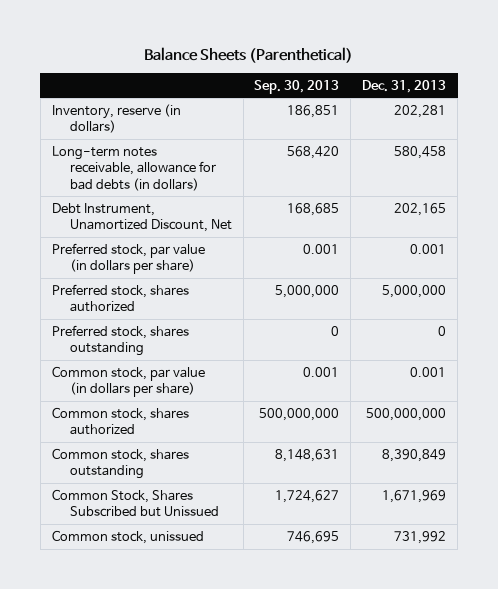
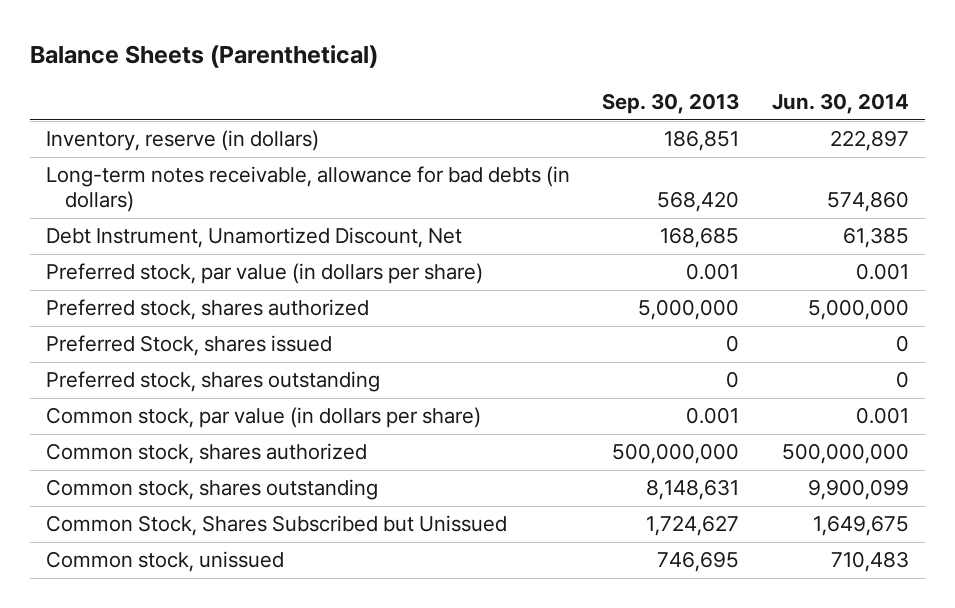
- | Sep. 30, 2013 | Dec. 31, 2013
+ | Sep. 30, 2013 | Jun. 30, 2014
+ Preferred Stock, shares issued | 0 | 0

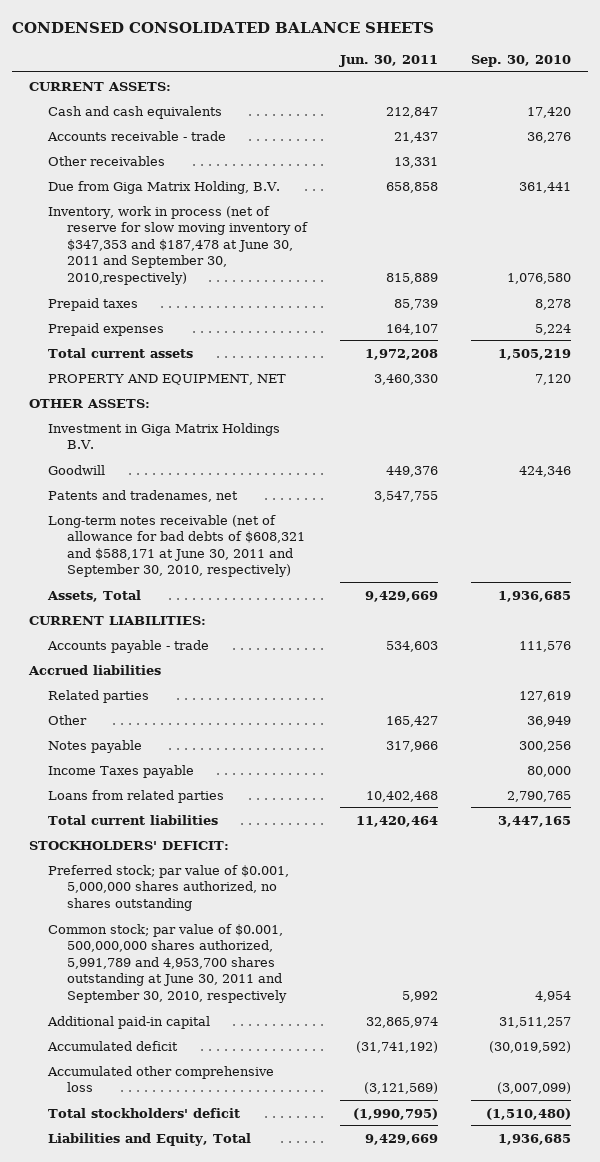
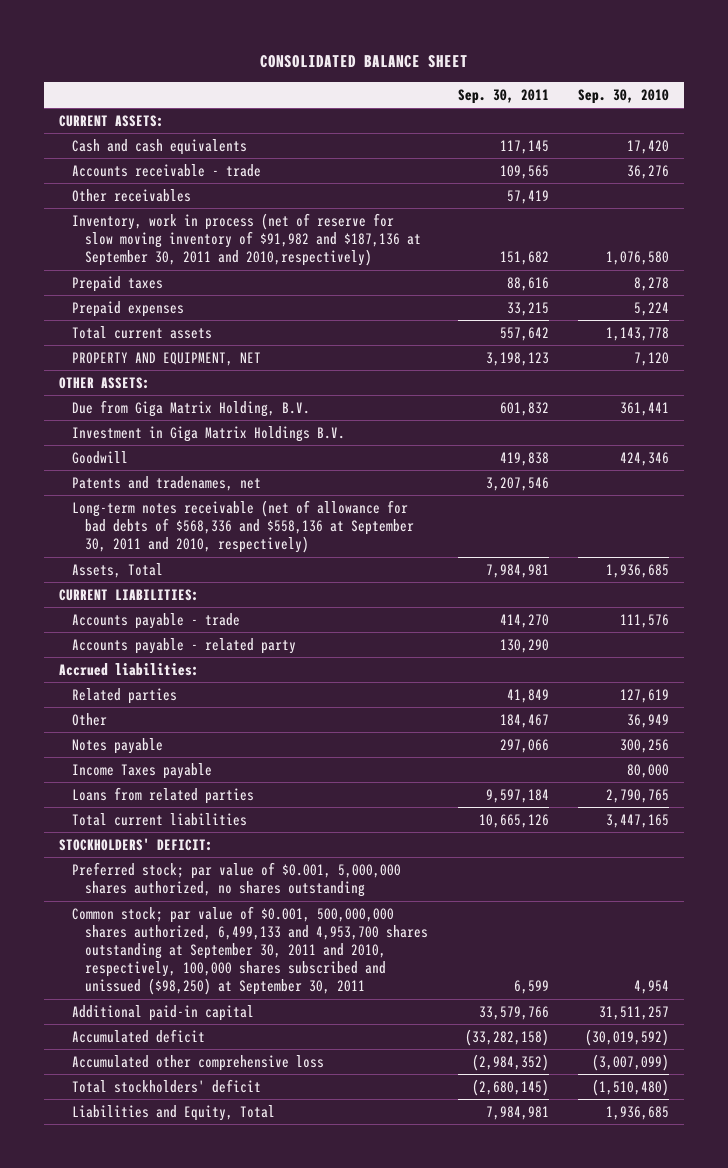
- CONDENSED CONSOLIDATED BALANCE SHEETS
+ CONSOLIDATED BALANCE SHEET
- | Jun. 30, 2011 | Sep. 30, 2010
+ | Sep. 30, 2011 | Sep. 30, 2010
- Inventory, work in process (net of reserve for slow moving inventory of $347,353 and $187,478 at June 30, 2011 and September 30, 2010,respectively) | 815,889 | 1,076,580
+ Inventory, work in process (net of reserve for slow moving inventory of $91,982 and $187,136 at September 30, 2011 and 2010,respectively) | 151,682 | 1,076,580
- Total current assets | 1,972,208 | 1,505,219
+ Total current assets | 557,642 | 1,143,778
moved down: Due from Giga Matrix Holding, B.V. | 601,832 | 361,441
- Long-term notes receivable (net of allowance for bad debts of $608,321 and $588,171 at June 30, 2011 and September 30, 2010, respectively)
+ Long-term notes receivable (net of allowance for bad debts of $568,336 and $558,136 at September 30, 2011 and 2010, respectively)
- Accrued liabilities
+ Accounts payable - related party | 130,290 |
+ Accrued liabilities:
- Common stock; par value of $0.001, 500,000,000 shares authorized, 5,991,789 and 4,953,700 shares outstanding at June 30, 2011 and September 30, 2010, respectively | 5,992 | 4,954
+ Common stock; par value of $0.001, 500,000,000 shares authorized, 6,499,133 and 4,953,700 shares outstanding at September 30, 2011 and 2010, respectively, 100,000 shares subscribed and unissued ($98,250) at September 30, 2011 | 6,599 | 4,954

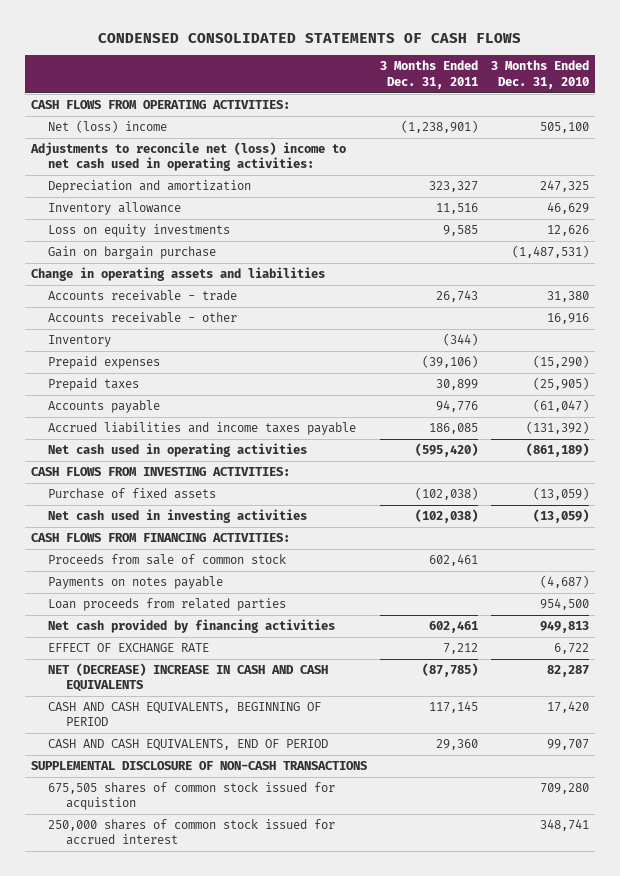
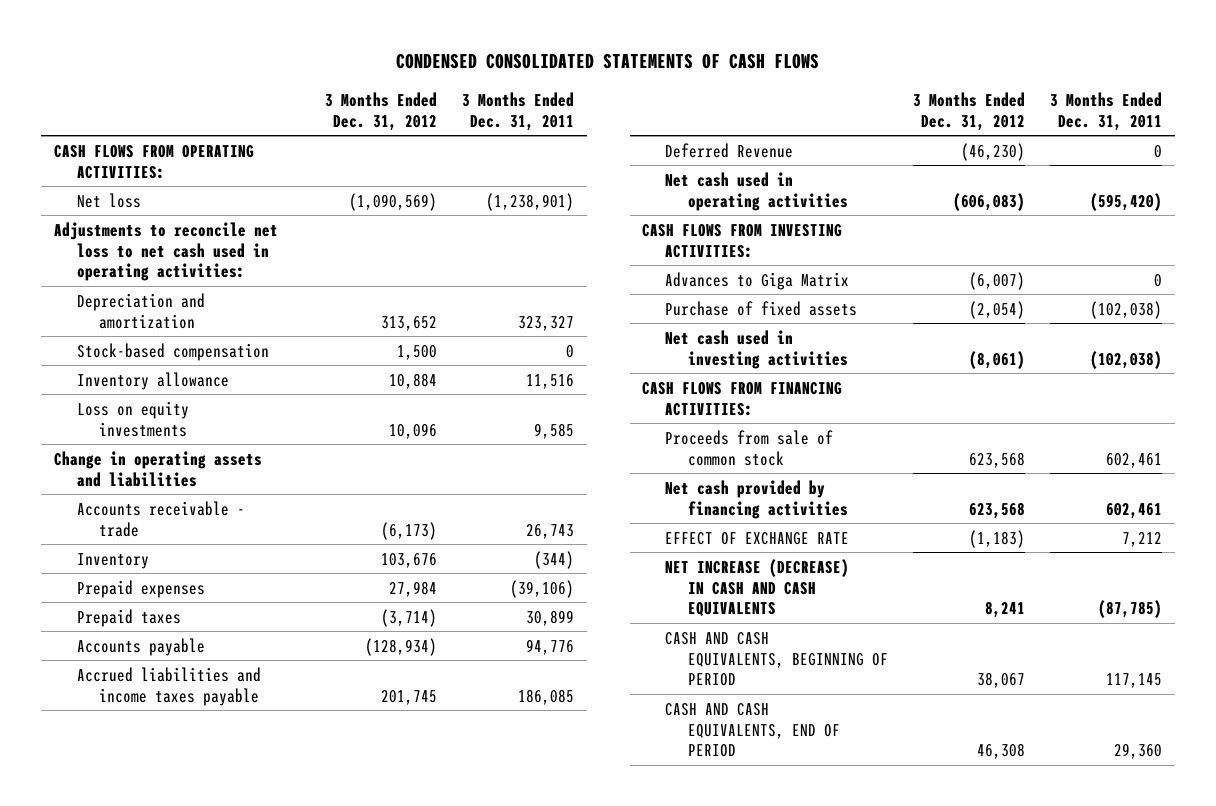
- | 3 Months Ended Dec. 31, 2011 | 3 Months Ended Dec. 31, 2010
+ | 3 Months Ended Dec. 31, 2012 | 3 Months Ended Dec. 31, 2011
- Net (loss) income | (1,238,901) | 505,100
- Adjustments to reconcile net (loss) income to net cash used in operating activities:
+ Net loss | (1,090,569) | (1,238,901)
+ Adjustments to reconcile net loss to net cash used in operating activities:
+ Stock-based compensation | 1,500 | 0
- Gain on bargain purchase | | (1,487,531)
- Accounts receivable - other | | 16,916
+ Deferred Revenue | (46,230) | 0
+ Advances to Giga Matrix | (6,007) | 0
- Payments on notes payable | | (4,687)
- Loan proceeds from related parties | | 954,500
- NET (DECREASE) INCREASE IN CASH AND CASH EQUIVALENTS | (87,785) | 82,287
+ NET INCREASE (DECREASE) IN CASH AND CASH EQUIVALENTS | 8,241 | (87,785)
- SUPPLEMENTAL DISCLOSURE OF NON-CASH TRANSACTIONS
- 675,505 shares of common stock issued for acquistion | | 709,280
- 250,000 shares of common stock issued for accrued interest | | 348,741

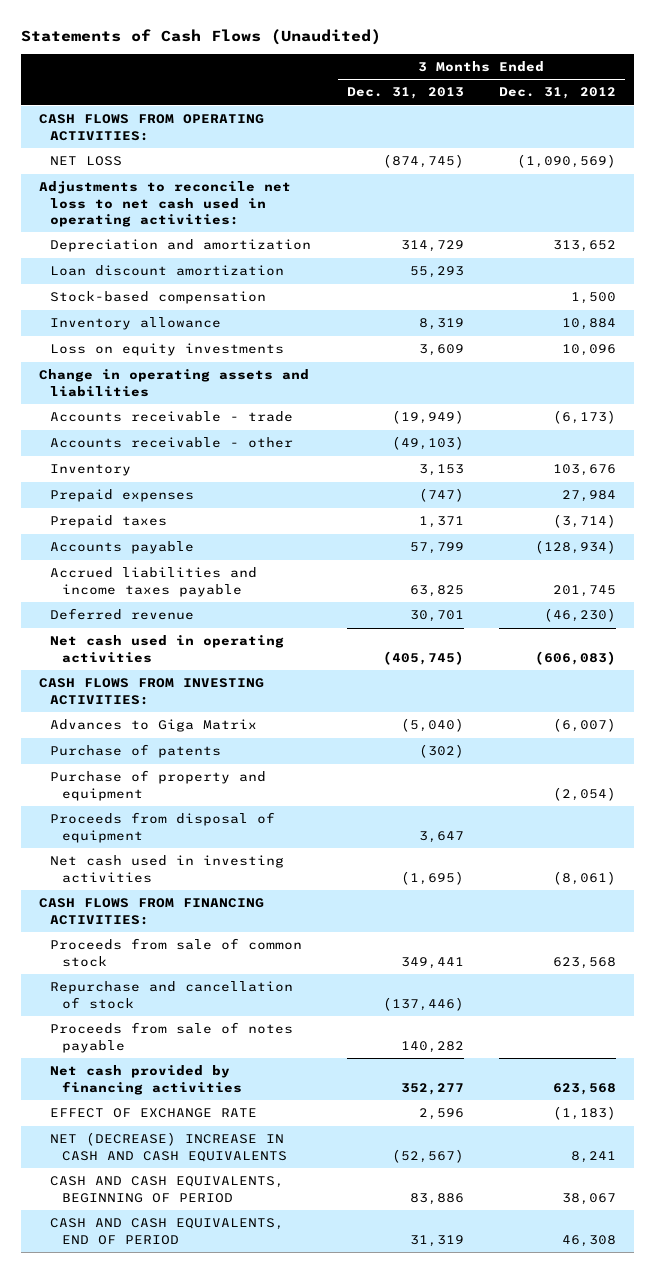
- CONDENSED CONSOLIDATED STATEMENTS OF CASH FLOWS
+ Statements of Cash Flows (Unaudited)
- | 3 Months Ended Dec. 31, 2012 | 3 Months Ended Dec. 31, 2011
+ | 3 Months Ended Dec. 31, 2013 | 3 Months Ended Dec. 31, 2012
- Net loss | (1,090,569) | (1,238,901)
+ NET LOSS | (874,745) | (1,090,569)
+ Loan discount amortization | 55,293 |
+ Accounts receivable - other | (49,103) |
- Deferred Revenue | (46,230) | 0
+ Deferred revenue | 30,701 | (46,230)
- Purchase of fixed assets | (2,054) | (102,038)
+ Purchase of patents | (302) |
+ Purchase of property and equipment | | (2,054)
+ Proceeds from disposal of equipment | 3,647 |
+ Repurchase and cancellation of stock | (137,446) |
+ Proceeds from sale of notes payable | 140,282 |
- NET INCREASE (DECREASE) IN CASH AND CASH EQUIVALENTS | 8,241 | (87,785)
+ NET (DECREASE) INCREASE IN CASH AND CASH EQUIVALENTS | (52,567) | 8,241

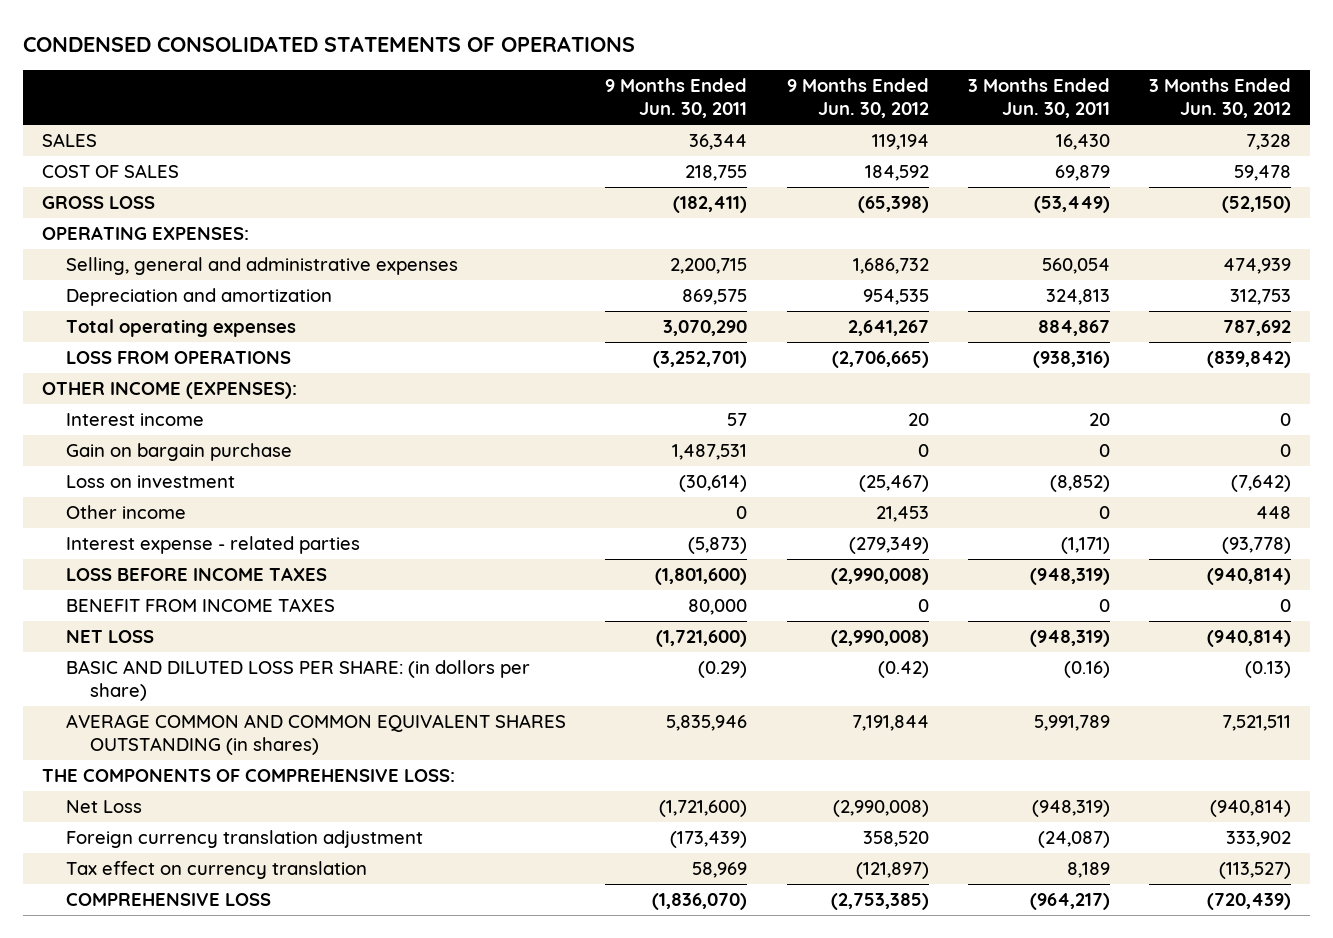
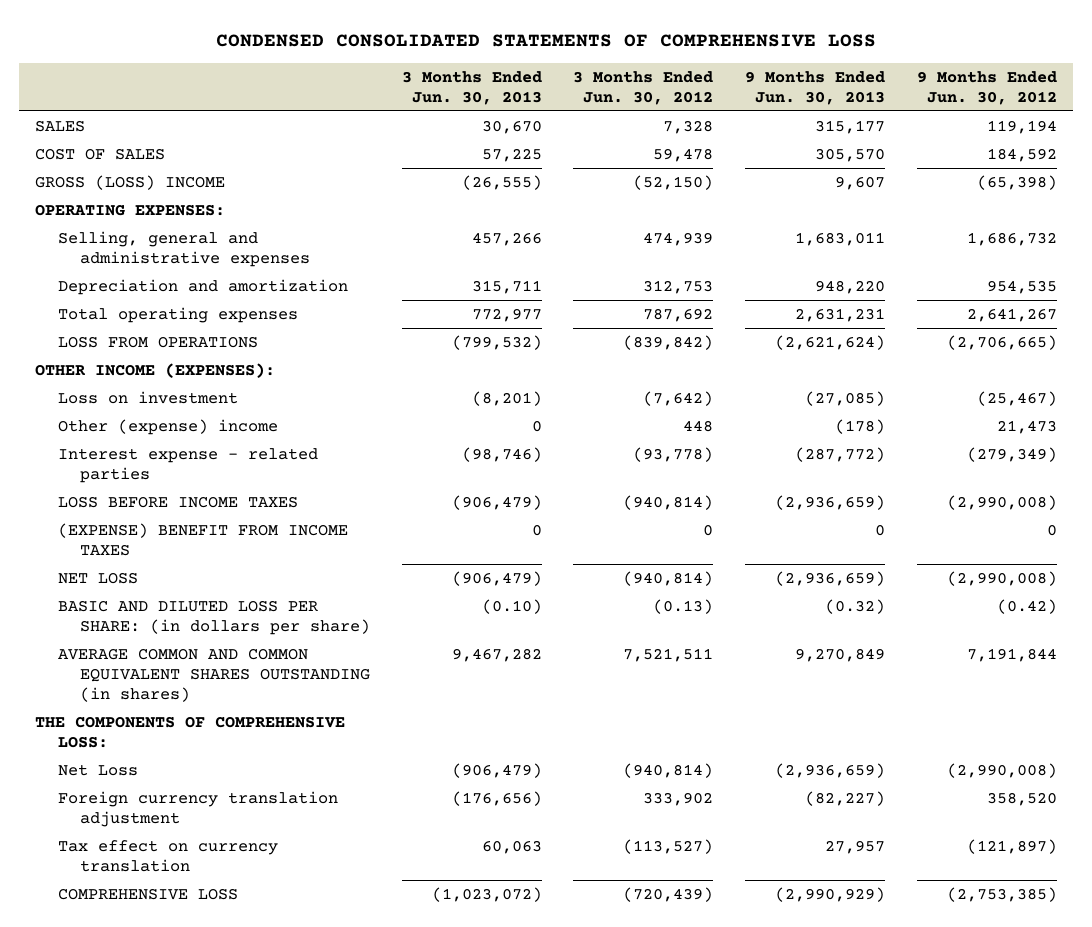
- CONDENSED CONSOLIDATED STATEMENTS OF OPERATIONS
+ CONDENSED CONSOLIDATED STATEMENTS OF COMPREHENSIVE LOSS
- | 9 Months Ended Jun. 30, 2011 | 9 Months Ended Jun. 30, 2012 | 3 Months Ended Jun. 30, 2011 | 3 Months Ended Jun. 30, 2012
+ | 3 Months Ended Jun. 30, 2013 | 3 Months Ended Jun. 30, 2012 | 9 Months Ended Jun. 30, 2013 | 9 Months Ended Jun. 30, 2012
- GROSS LOSS | (182,411) | (65,398) | (53,449) | (52,150)
+ GROSS (LOSS) INCOME | (26,555) | (52,150) | 9,607 | (65,398)
- Interest income | 57 | 20 | 20 | 0
- Gain on bargain purchase | 1,487,531 | 0 | 0 | 0
- Other income | 0 | 21,453 | 0 | 448
+ Other (expense) income | 0 | 448 | (178) | 21,473
- BENEFIT FROM INCOME TAXES | 80,000 | 0 | 0 | 0
+ (EXPENSE) BENEFIT FROM INCOME TAXES | 0 | 0 | 0 | 0
- BASIC AND DILUTED LOSS PER SHARE: (in dollors per share) | (0.29) | (0.42) | (0.16) | (0.13)
+ BASIC AND DILUTED LOSS PER SHARE: (in dollars per share) | (0.10) | (0.13) | (0.32) | (0.42)

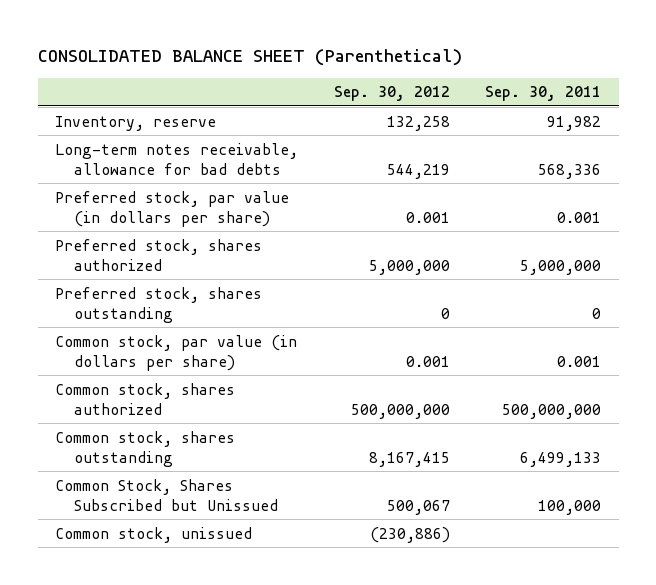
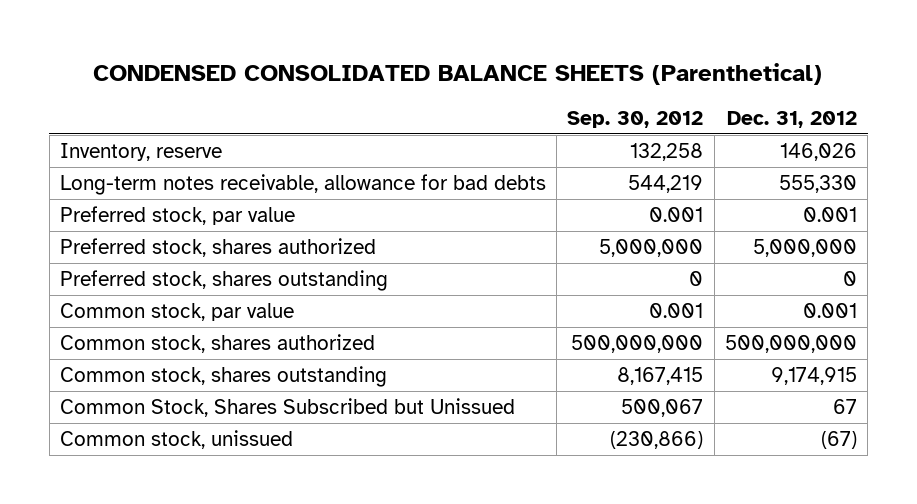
- CONSOLIDATED BALANCE SHEET (Parenthetical)
+ CONDENSED CONSOLIDATED BALANCE SHEETS (Parenthetical)
- | Sep. 30, 2012 | Sep. 30, 2011
+ | Sep. 30, 2012 | Dec. 31, 2012
- Preferred stock, par value (in dollars per share) | 0.001 | 0.001
+ Preferred stock, par value | 0.001 | 0.001
- Common stock, par value (in dollars per share) | 0.001 | 0.001
+ Common stock, par value | 0.001 | 0.001
- Common stock, unissued | (230,886) |
+ Common stock, unissued | (230,866) | (67)

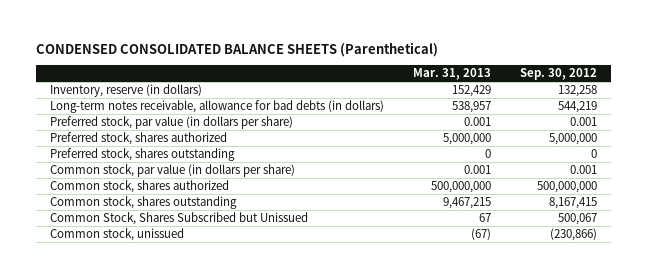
- | Sep. 30, 2012 | Dec. 31, 2012
+ | Mar. 31, 2013 | Sep. 30, 2012
- Inventory, reserve | 132,258 | 146,026
- Long-term notes receivable, allowance for bad debts | 544,219 | 555,330
- Preferred stock, par value | 0.001 | 0.001
+ Inventory, reserve (in dollars) | 152,429 | 132,258
+ Long-term notes receivable, allowance for bad debts (in dollars) | 538,957 | 544,219
+ Preferred stock, par value (in dollars per share) | 0.001 | 0.001
- Common stock, par value | 0.001 | 0.001
+ Common stock, par value (in dollars per share) | 0.001 | 0.001

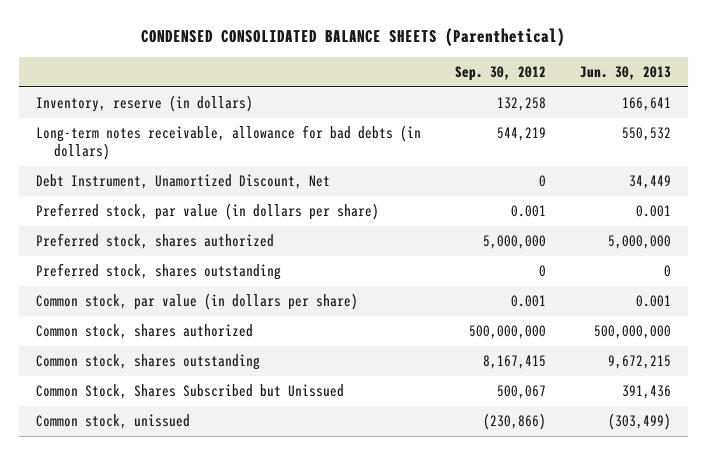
- | Mar. 31, 2013 | Sep. 30, 2012
+ | Sep. 30, 2012 | Jun. 30, 2013
+ Debt Instrument, Unamortized Discount, Net | 0 | 34,449

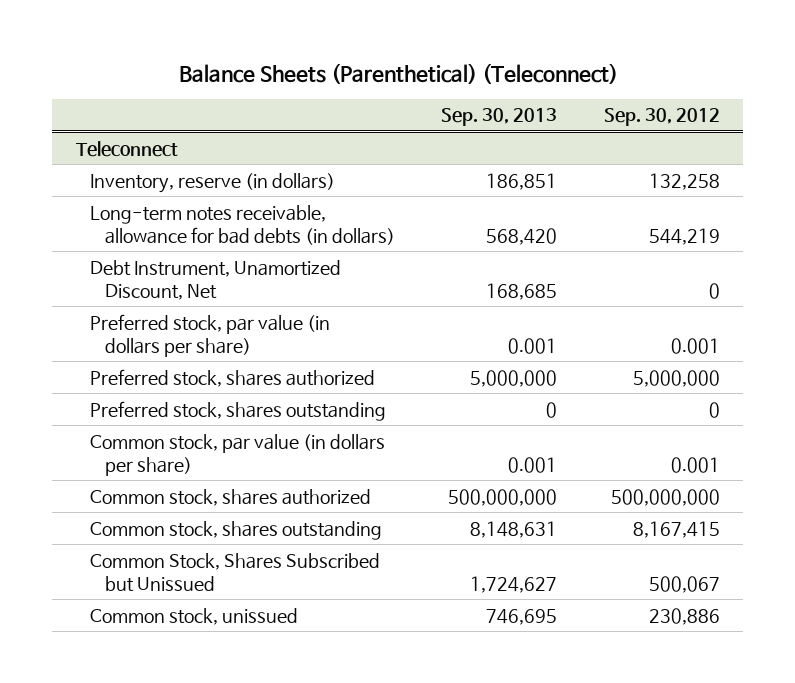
- CONDENSED CONSOLIDATED BALANCE SHEETS (Parenthetical)
+ Balance Sheets (Parenthetical) (Teleconnect)
- | Sep. 30, 2012 | Jun. 30, 2013
+ | Sep. 30, 2013 | Sep. 30, 2012
+ Teleconnect
- Common stock, unissued | (230,866) | (303,499)
+ Common stock, unissued | 746,695 | 230,886

